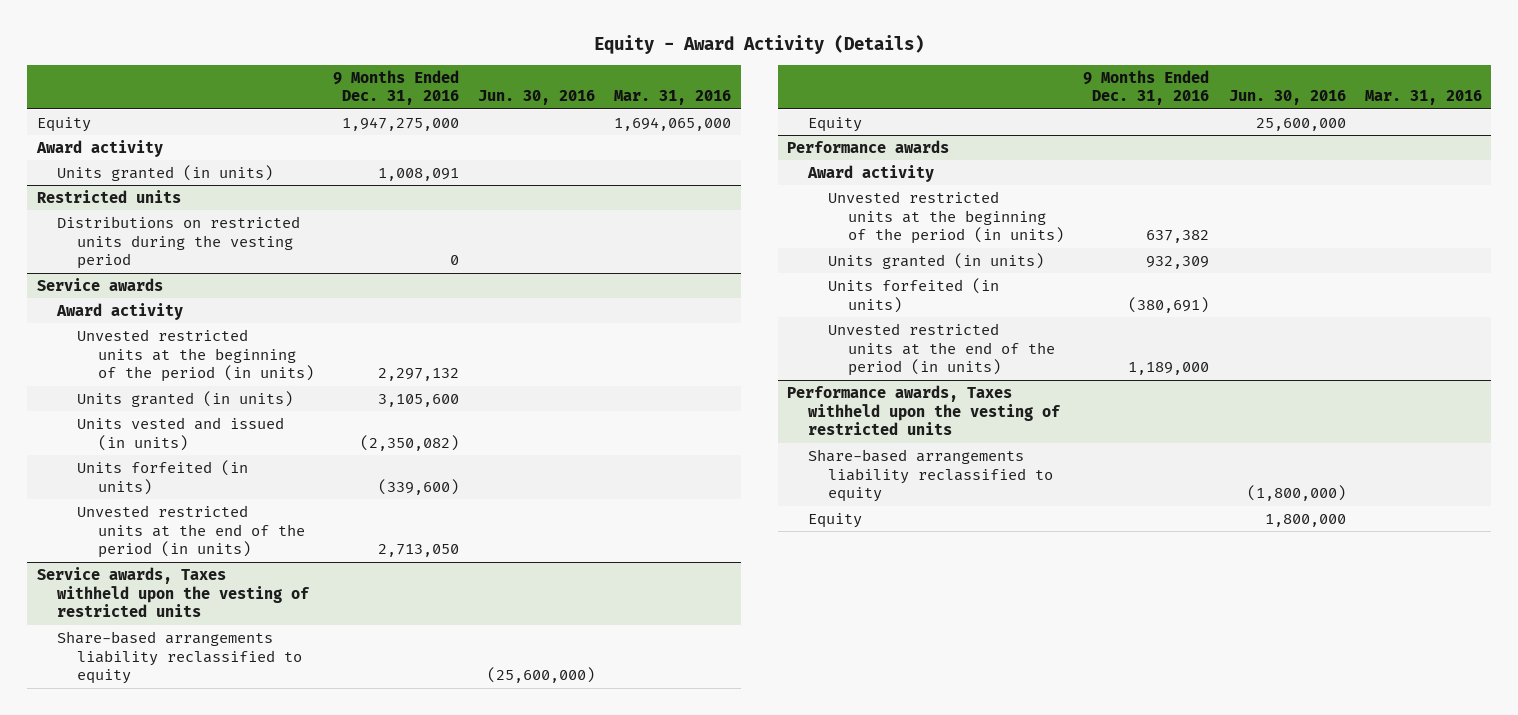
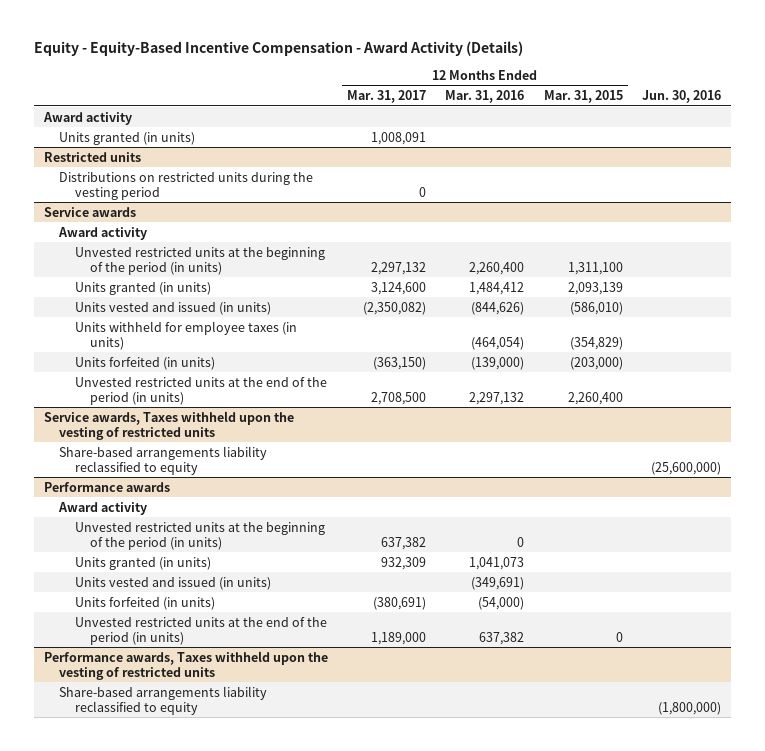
- Equity - Award Activity (Details)
+ Equity - Equity-Based Incentive Compensation - Award Activity (Details)
- | 9 Months Ended Dec. 31, 2016 | Jun. 30, 2016 | Mar. 31, 2016
+ | 12 Months Ended Mar. 31, 2017 | 12 Months Ended Mar. 31, 2016 | 12 Months Ended Mar. 31, 2015 | Jun. 30, 2016
- Equity | 1,947,275,000 | | 1,694,065,000
@ Service awards
+ Units withheld for employee taxes (in units) | | (464,054) | (354,829) |
@ Service awards, Taxes withheld upon the vesting of restricted units
- Equity | | 25,600,000 |
@ Performance awards
+ Units vested and issued (in units) | | (349,691) | |
@ Performance awards, Taxes withheld upon the vesting of restricted units
- Equity | | 1,800,000 |

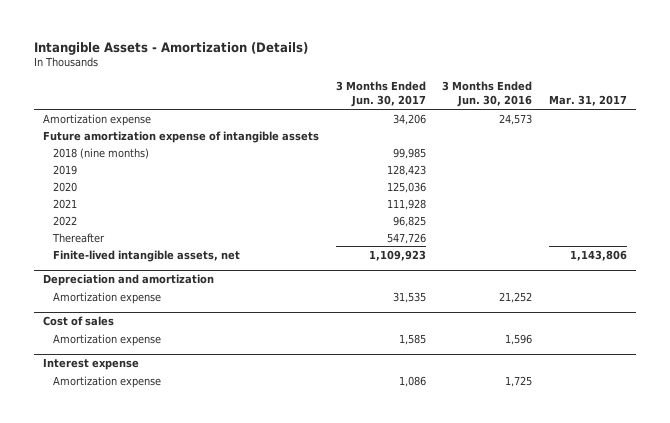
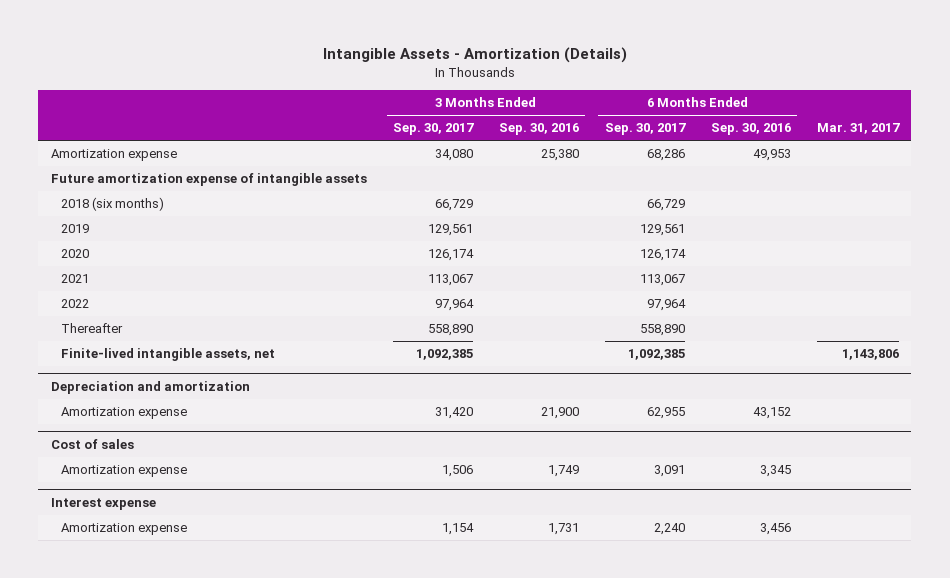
- | 3 Months Ended Jun. 30, 2017 | 3 Months Ended Jun. 30, 2016 | Mar. 31, 2017
+ | 3 Months Ended Sep. 30, 2017 | 3 Months Ended Sep. 30, 2016 | 6 Months Ended Sep. 30, 2017 | 6 Months Ended Sep. 30, 2016 | Mar. 31, 2017
- 2018 (nine months) | 99,985 | |
+ 2018 (six months) | 66,729 | | 66,729 | |

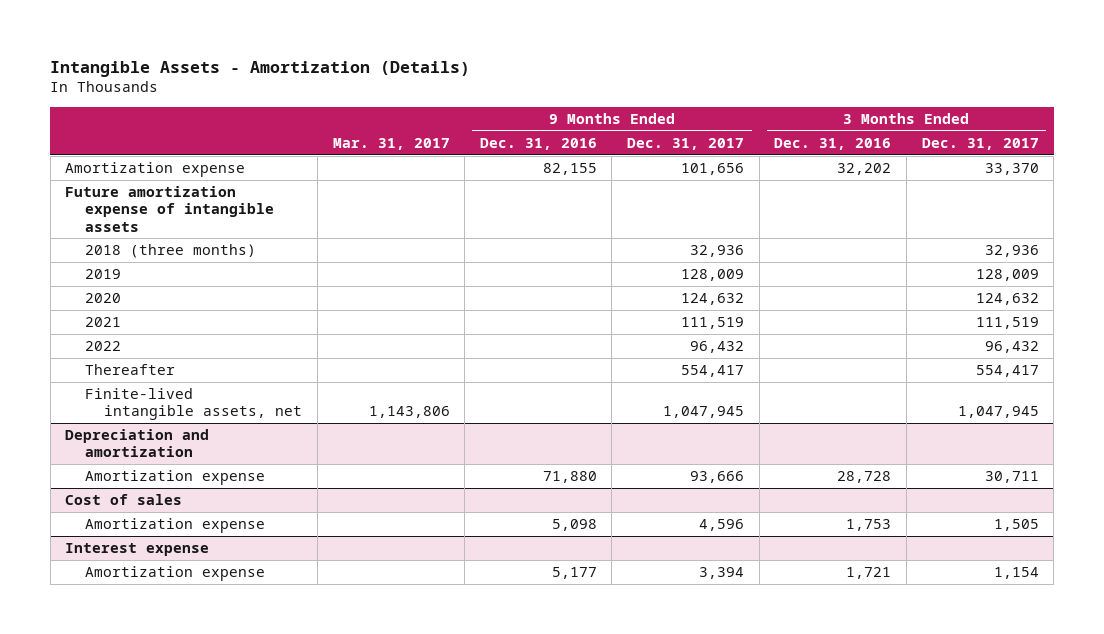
- | 3 Months Ended Sep. 30, 2017 | 3 Months Ended Sep. 30, 2016 | 6 Months Ended Sep. 30, 2017 | 6 Months Ended Sep. 30, 2016 | Mar. 31, 2017
+ | Mar. 31, 2017 | 9 Months Ended Dec. 31, 2016 | 9 Months Ended Dec. 31, 2017 | 3 Months Ended Dec. 31, 2016 | 3 Months Ended Dec. 31, 2017
- 2018 (six months) | 66,729 | | 66,729 | |
+ 2018 (three months) | | | 32,936 | | 32,936

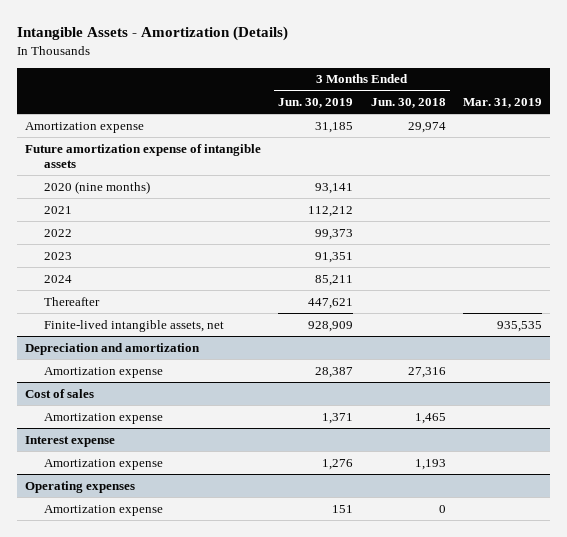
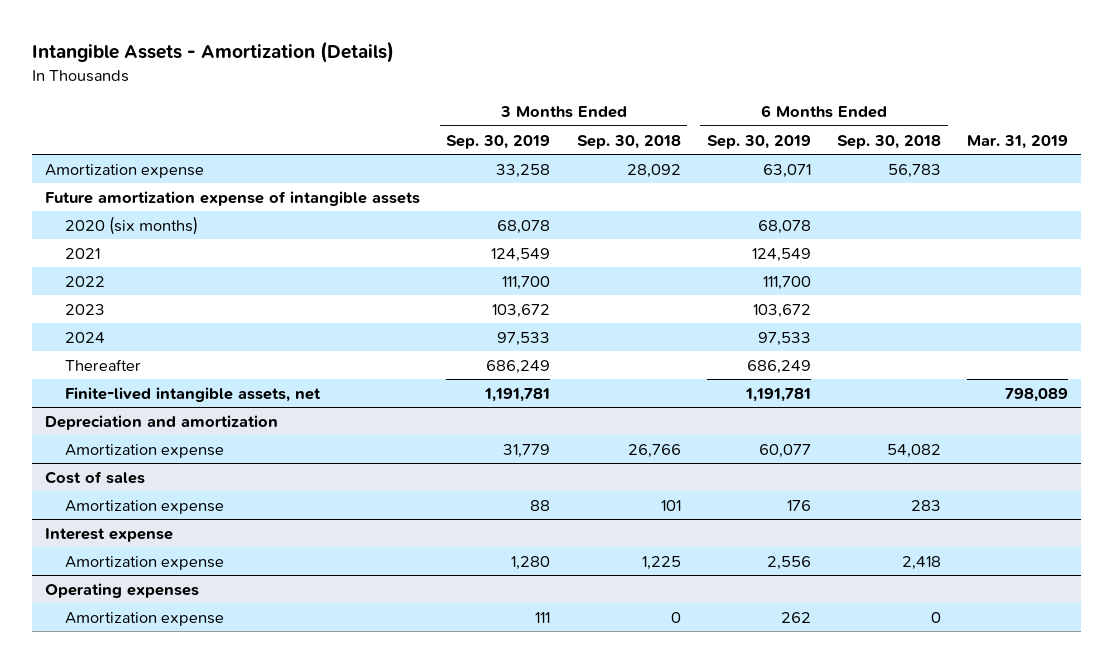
- | 3 Months Ended Jun. 30, 2019 | 3 Months Ended Jun. 30, 2018 | Mar. 31, 2019
+ | 3 Months Ended Sep. 30, 2019 | 3 Months Ended Sep. 30, 2018 | 6 Months Ended Sep. 30, 2019 | 6 Months Ended Sep. 30, 2018 | Mar. 31, 2019
- 2020 (nine months) | 93,141 | |
+ 2020 (six months) | 68,078 | | 68,078 | |
- Finite-lived intangible assets, net | 928,909 | | 935,535
+ Finite-lived intangible assets, net | 1,191,781 | | 1,191,781 | | 798,089

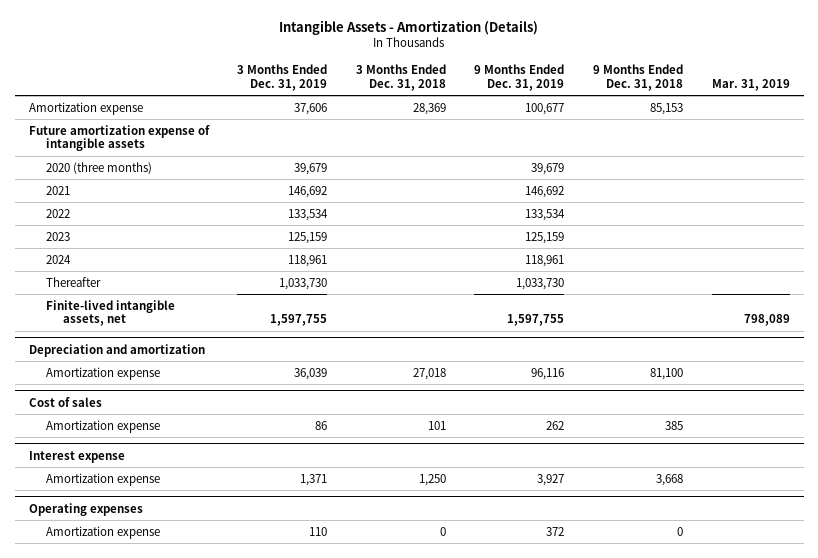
- | 3 Months Ended Sep. 30, 2019 | 3 Months Ended Sep. 30, 2018 | 6 Months Ended Sep. 30, 2019 | 6 Months Ended Sep. 30, 2018 | Mar. 31, 2019
+ | 3 Months Ended Dec. 31, 2019 | 3 Months Ended Dec. 31, 2018 | 9 Months Ended Dec. 31, 2019 | 9 Months Ended Dec. 31, 2018 | Mar. 31, 2019
- 2020 (six months) | 68,078 | | 68,078 | |
+ 2020 (three months) | 39,679 | | 39,679 | |

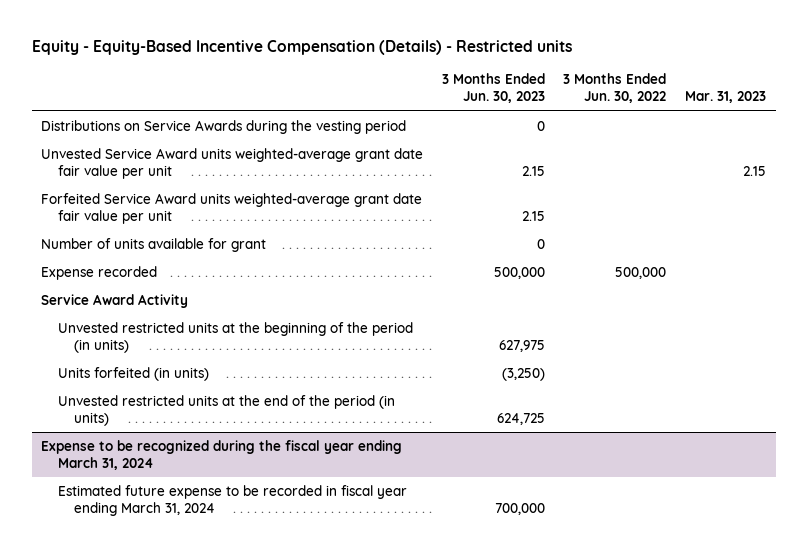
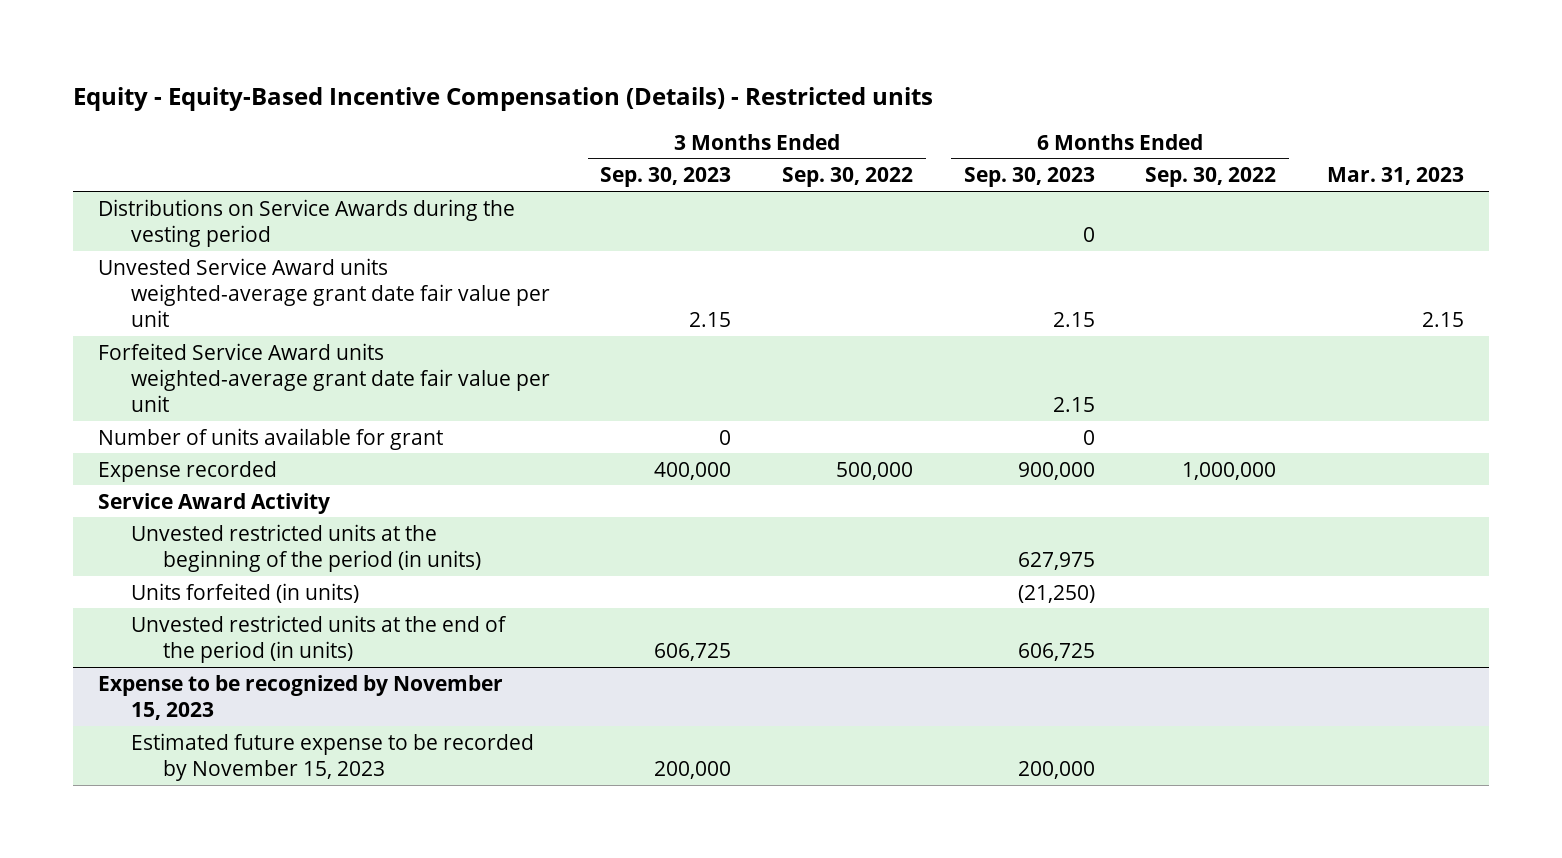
- | 3 Months Ended Jun. 30, 2023 | 3 Months Ended Jun. 30, 2022 | Mar. 31, 2023
+ | 3 Months Ended Sep. 30, 2023 | 3 Months Ended Sep. 30, 2022 | 6 Months Ended Sep. 30, 2023 | 6 Months Ended Sep. 30, 2022 | Mar. 31, 2023
- Expense to be recognized during the fiscal year ending March 31, 2024
- Estimated future expense to be recorded in fiscal year ending March 31, 2024 | 700,000 | |
+ Expense to be recognized by November 15, 2023
+ Estimated future expense to be recorded by November 15, 2023 | 200,000 | | 200,000 | |

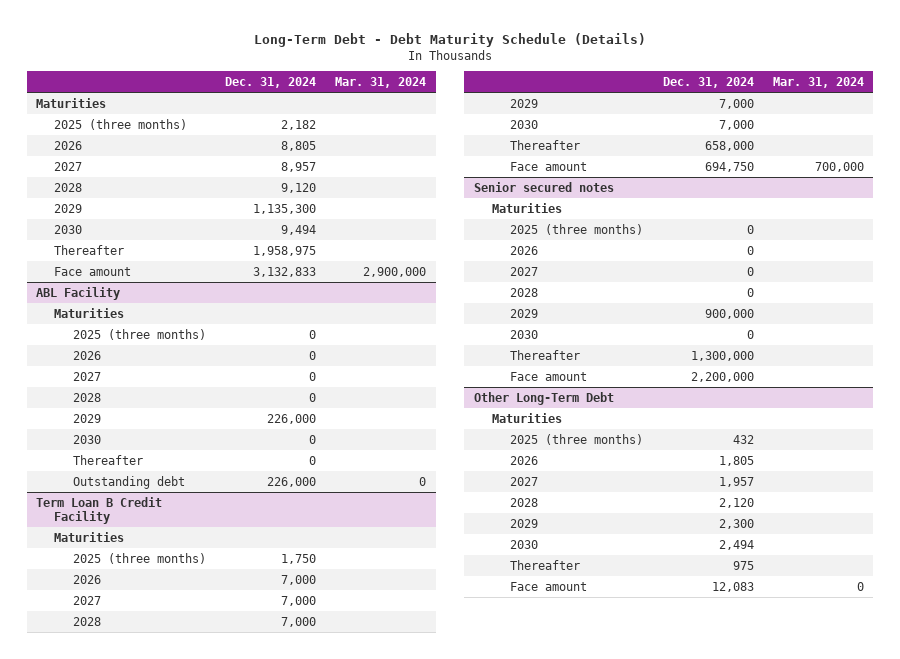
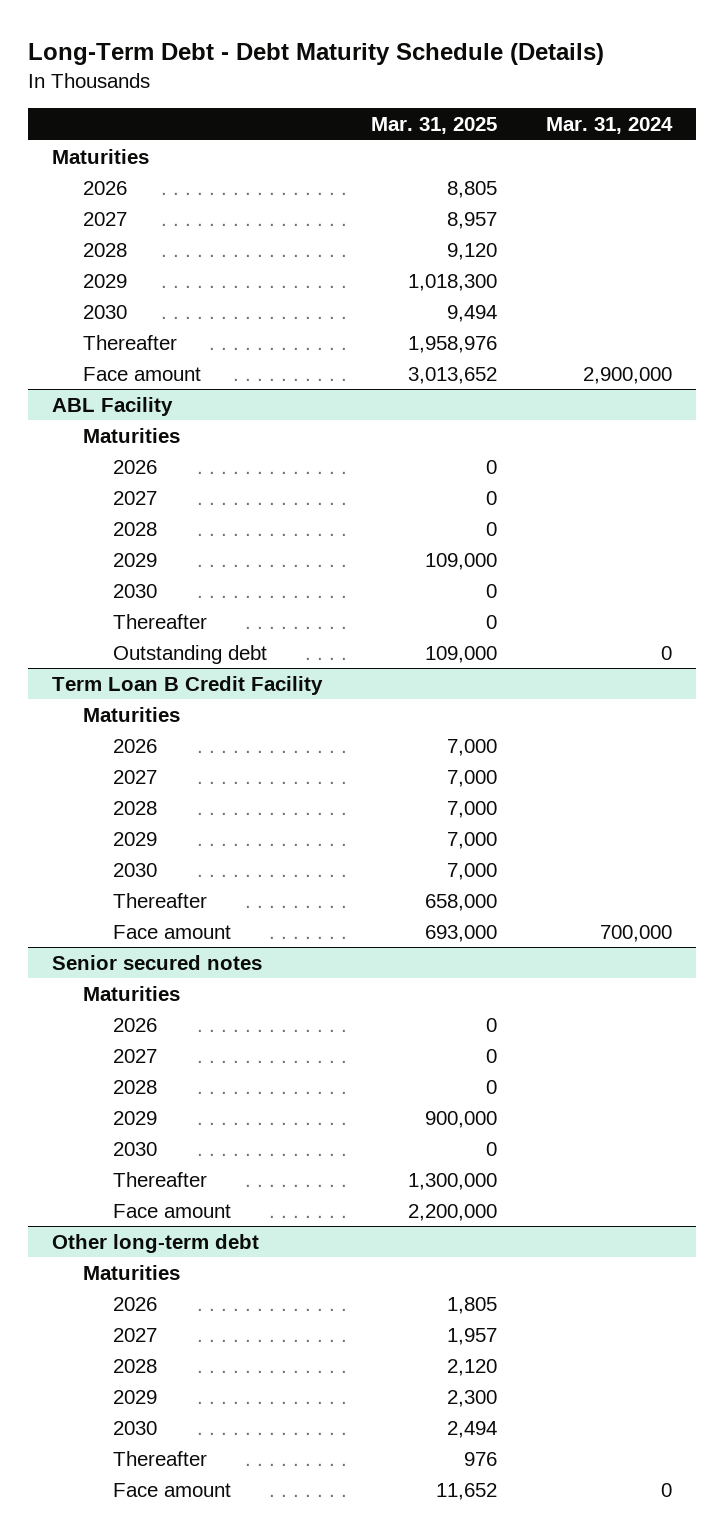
- | Dec. 31, 2024 | Mar. 31, 2024
+ | Mar. 31, 2025 | Mar. 31, 2024
- 2025 (three months) | 2,182 |
@ ABL Facility
- 2025 (three months) | 0 |
@ Term Loan B Credit Facility
- 2025 (three months) | 1,750 |
@ Senior secured notes
- 2025 (three months) | 0 |
- Other Long-Term Debt
+ Other long-term debt
- 2025 (three months) | 432 |

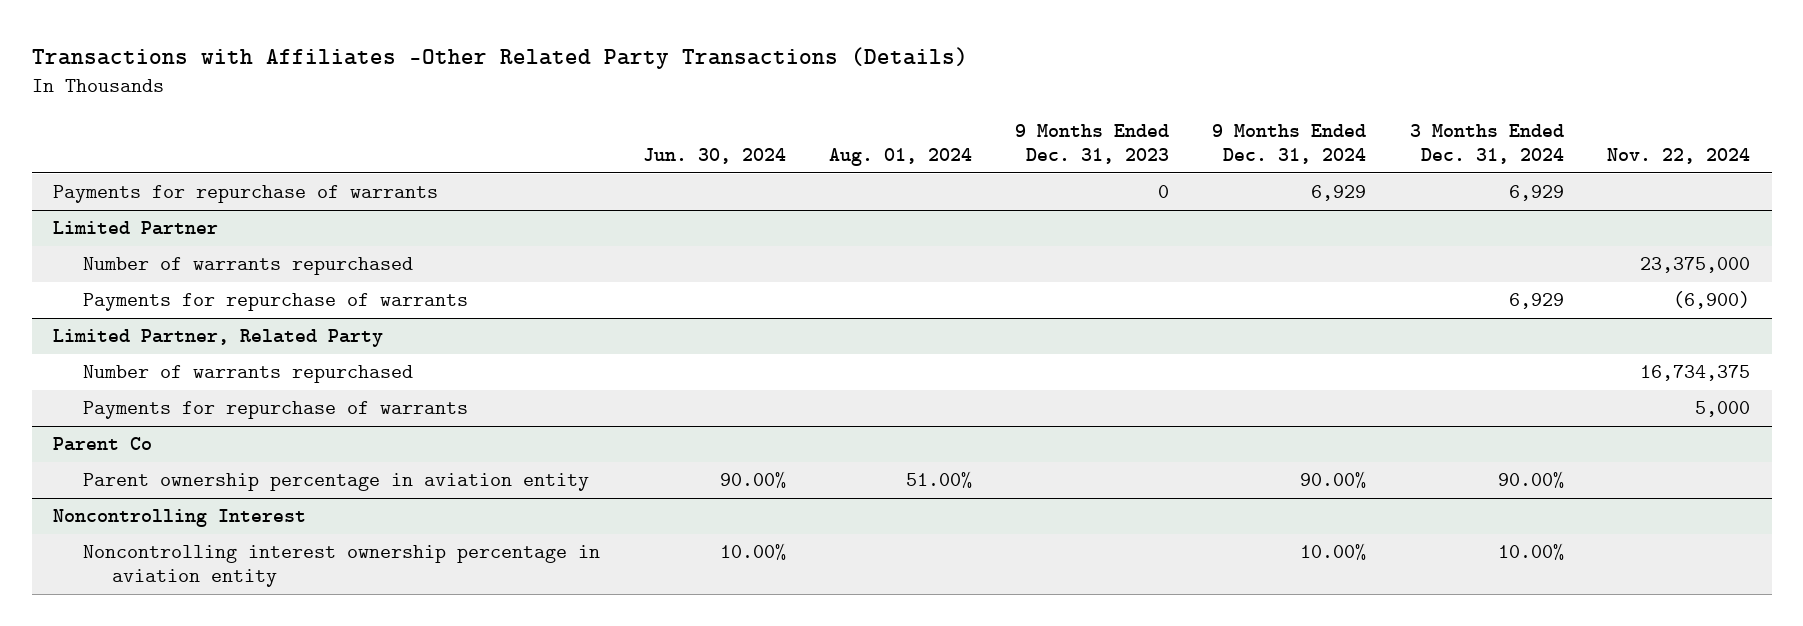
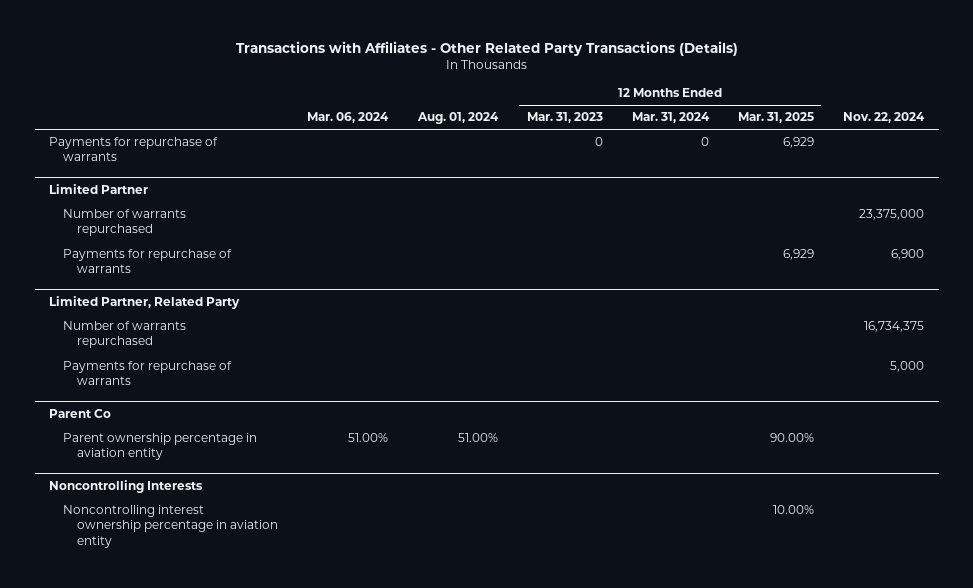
- Transactions with Affiliates -Other Related Party Transactions (Details)
+ Transactions with Affiliates - Other Related Party Transactions (Details)
- | Jun. 30, 2024 | Aug. 01, 2024 | 9 Months Ended Dec. 31, 2023 | 9 Months Ended Dec. 31, 2024 | 3 Months Ended Dec. 31, 2024 | Nov. 22, 2024
+ | Mar. 06, 2024 | Aug. 01, 2024 | 12 Months Ended Mar. 31, 2023 | 12 Months Ended Mar. 31, 2024 | 12 Months Ended Mar. 31, 2025 | Nov. 22, 2024
@ Limited Partner
- Payments for repurchase of warrants | | | | | 6,929 | (6,900)
+ Payments for repurchase of warrants | | | | | 6,929 | 6,900
- Noncontrolling Interest
+ Noncontrolling Interests

